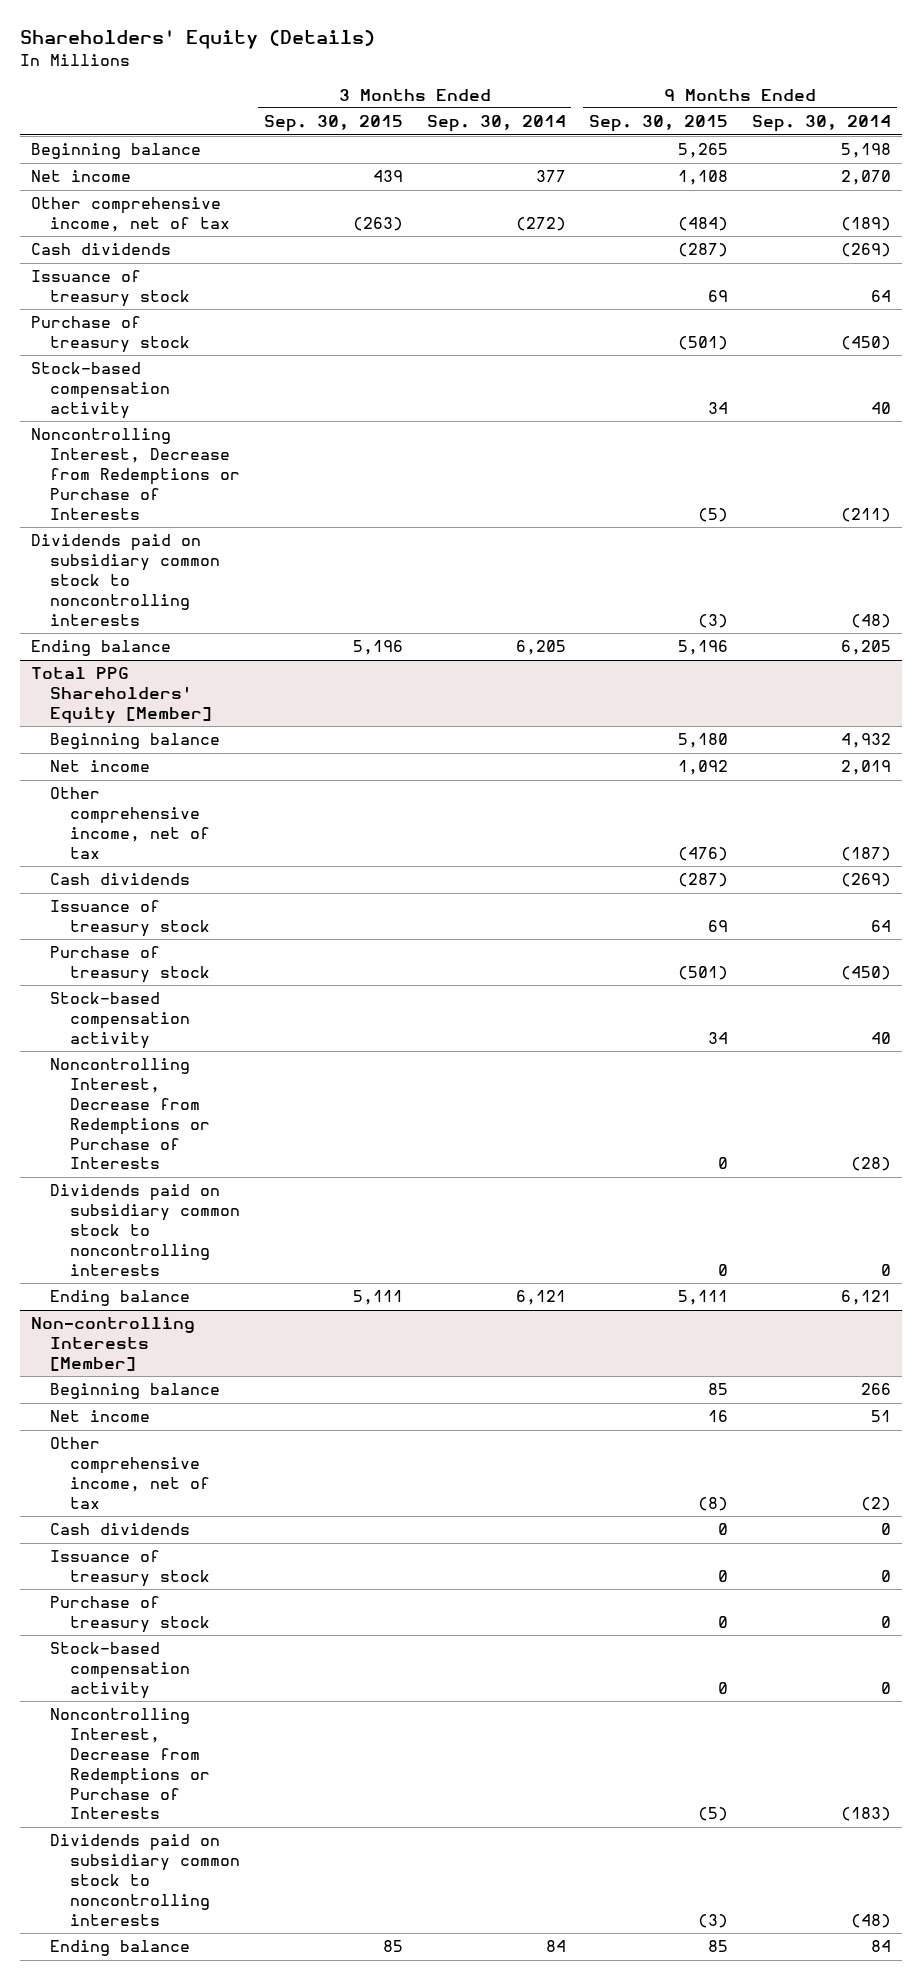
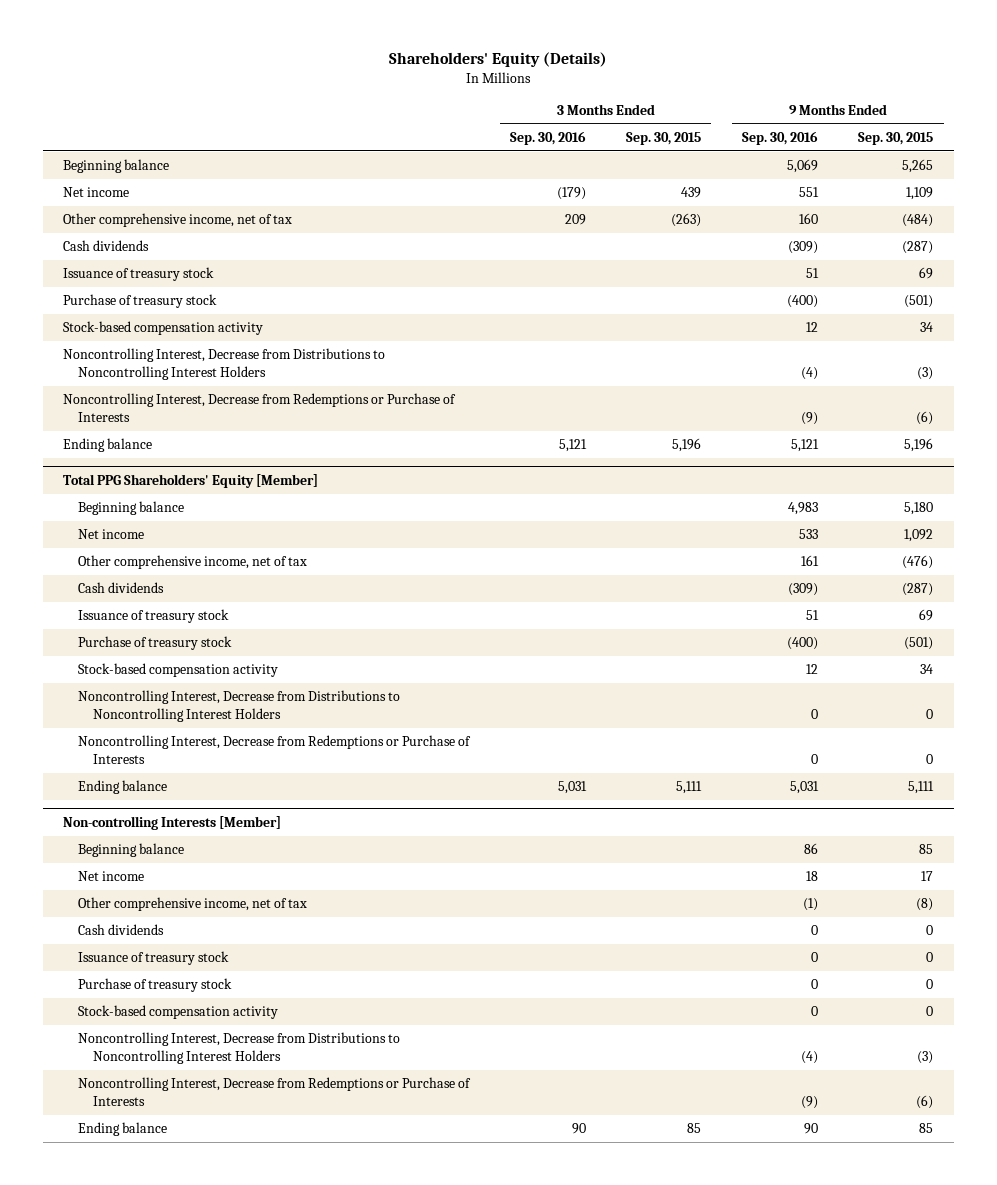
- | 3 Months Ended Sep. 30, 2015 | 3 Months Ended Sep. 30, 2014 | 9 Months Ended Sep. 30, 2015 | 9 Months Ended Sep. 30, 2014
+ | 3 Months Ended Sep. 30, 2016 | 3 Months Ended Sep. 30, 2015 | 9 Months Ended Sep. 30, 2016 | 9 Months Ended Sep. 30, 2015
- Net income | 439 | 377 | 1,108 | 2,070
+ Net income | (179) | 439 | 551 | 1,109
- Noncontrolling Interest, Decrease from Redemptions or Purchase of Interests | | | (5) | (211)
- Dividends paid on subsidiary common stock to noncontrolling interests | | | (3) | (48)
+ Noncontrolling Interest, Decrease from Distributions to Noncontrolling Interest Holders | | | (4) | (3)
+ Noncontrolling Interest, Decrease from Redemptions or Purchase of Interests | | | (9) | (6)
@ Total PPG Shareholders' Equity [Member]
+ Noncontrolling Interest, Decrease from Distributions to Noncontrolling Interest Holders | | | 0 | 0
- Dividends paid on subsidiary common stock to noncontrolling interests | | | 0 | 0
@ Non-controlling Interests [Member]
- Net income | | | 16 | 51
+ Net income | | | 18 | 17
- Noncontrolling Interest, Decrease from Redemptions or Purchase of Interests | | | (5) | (183)
- Dividends paid on subsidiary common stock to noncontrolling interests | | | (3) | (48)
+ Noncontrolling Interest, Decrease from Distributions to Noncontrolling Interest Holders | | | (4) | (3)
+ Noncontrolling Interest, Decrease from Redemptions or Purchase of Interests | | | (9) | (6)

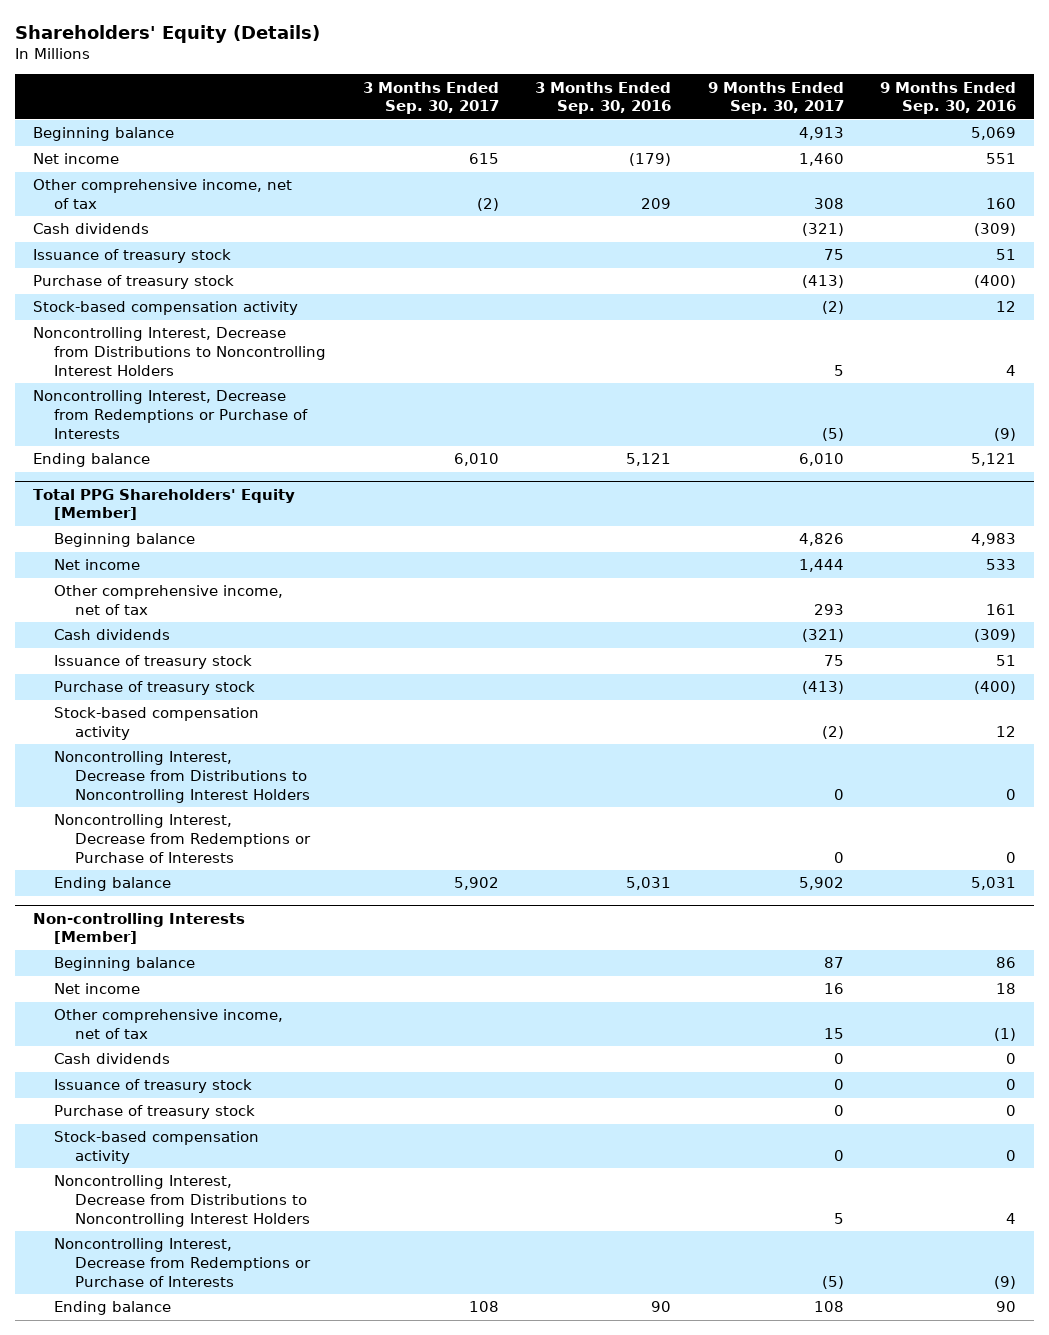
- | 3 Months Ended Sep. 30, 2016 | 3 Months Ended Sep. 30, 2015 | 9 Months Ended Sep. 30, 2016 | 9 Months Ended Sep. 30, 2015
+ | 3 Months Ended Sep. 30, 2017 | 3 Months Ended Sep. 30, 2016 | 9 Months Ended Sep. 30, 2017 | 9 Months Ended Sep. 30, 2016
- Noncontrolling Interest, Decrease from Distributions to Noncontrolling Interest Holders | | | (4) | (3)
+ Noncontrolling Interest, Decrease from Distributions to Noncontrolling Interest Holders | | | 5 | 4
@ Non-controlling Interests [Member]
- Noncontrolling Interest, Decrease from Distributions to Noncontrolling Interest Holders | | | (4) | (3)
+ Noncontrolling Interest, Decrease from Distributions to Noncontrolling Interest Holders | | | 5 | 4

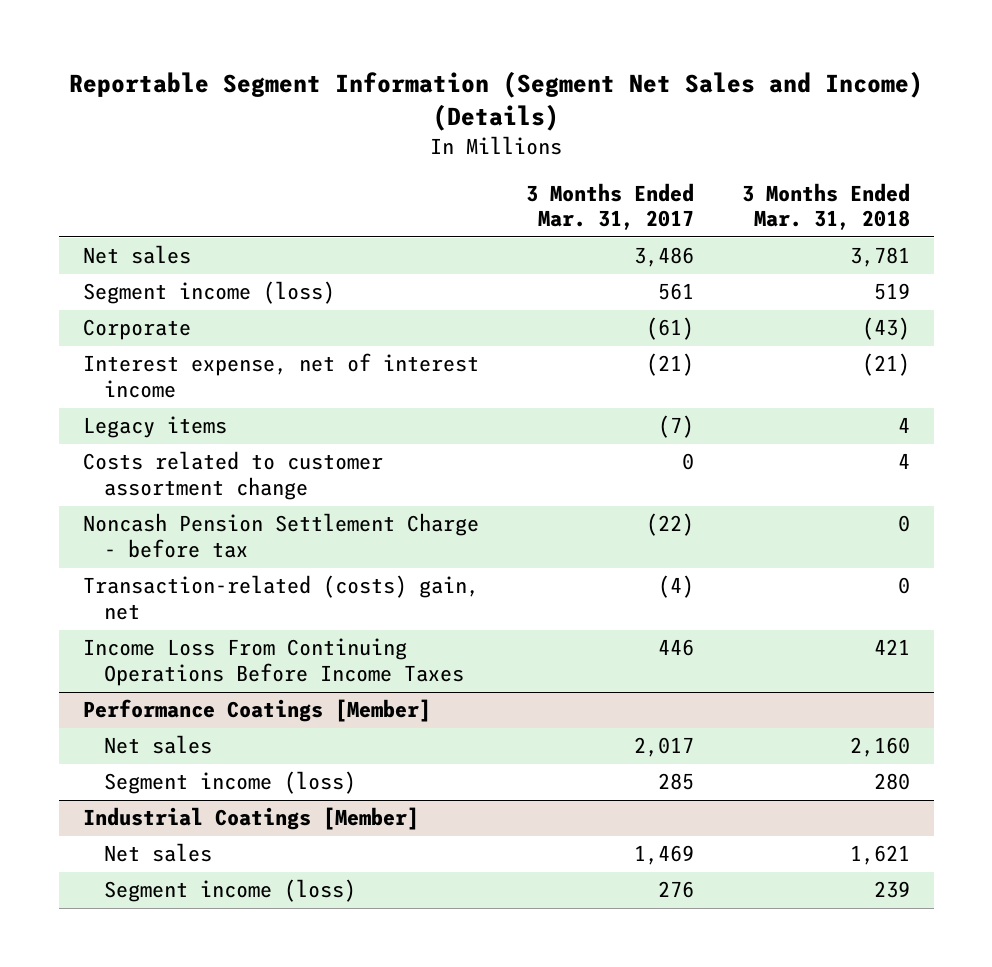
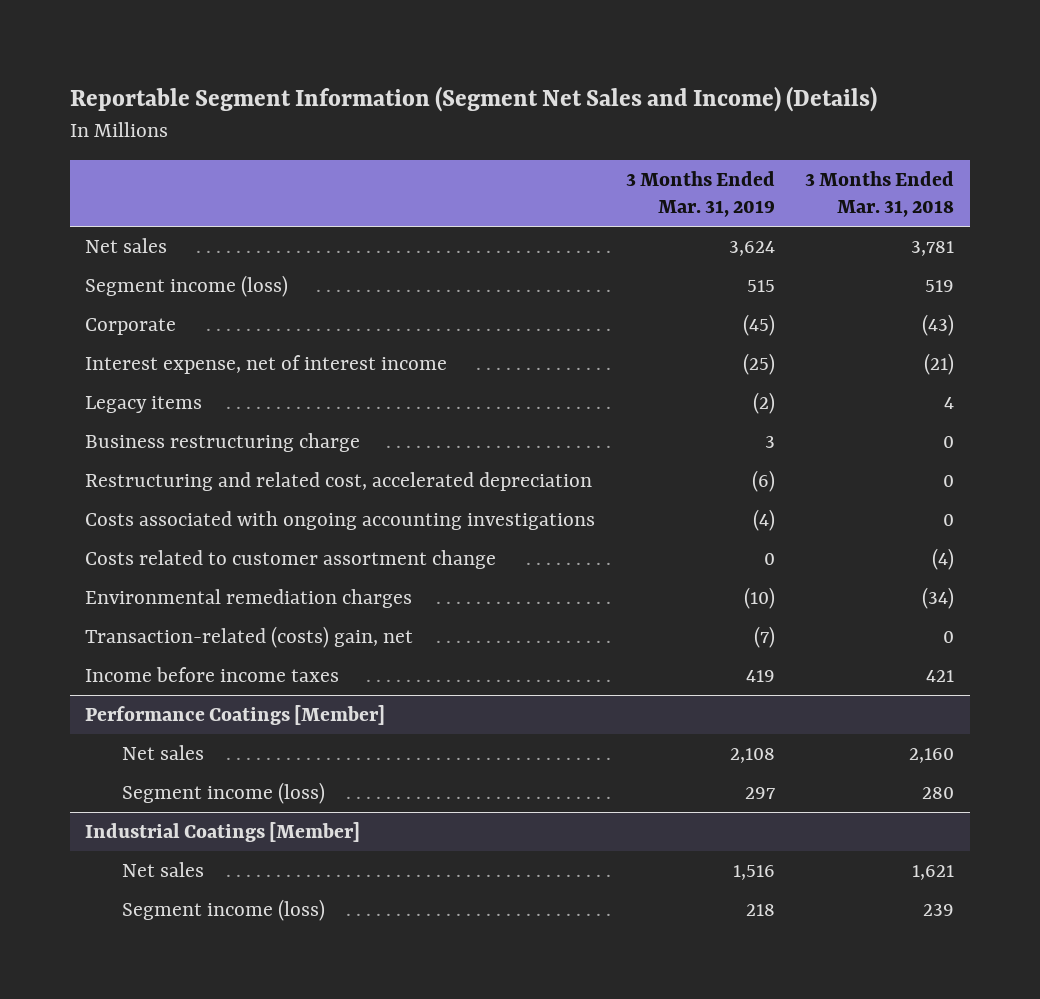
- | 3 Months Ended Mar. 31, 2017 | 3 Months Ended Mar. 31, 2018
+ | 3 Months Ended Mar. 31, 2019 | 3 Months Ended Mar. 31, 2018
- Costs related to customer assortment change | 0 | 4
- Noncash Pension Settlement Charge - before tax | (22) | 0
+ Business restructuring charge | 3 | 0
+ Restructuring and related cost, accelerated depreciation | (6) | 0
+ Costs associated with ongoing accounting investigations | (4) | 0
+ Costs related to customer assortment change | 0 | (4)
+ Environmental remediation charges | (10) | (34)
- Income Loss From Continuing Operations Before Income Taxes | 446 | 421
+ Income before income taxes | 419 | 421

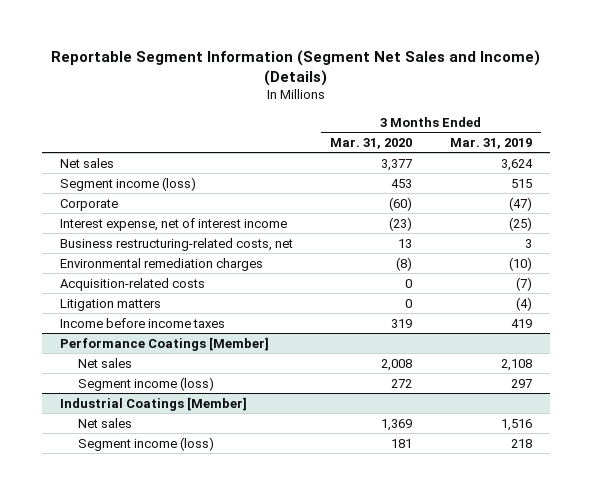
- | 3 Months Ended Mar. 31, 2019 | 3 Months Ended Mar. 31, 2018
+ | 3 Months Ended Mar. 31, 2020 | 3 Months Ended Mar. 31, 2019
- Corporate | (45) | (43)
+ Corporate | (60) | (47)
- Legacy items | (2) | 4
- Business restructuring charge | 3 | 0
- Restructuring and related cost, accelerated depreciation | (6) | 0
- Costs associated with ongoing accounting investigations | (4) | 0
- Costs related to customer assortment change | 0 | (4)
+ Business restructuring-related costs, net | 13 | 3
- Transaction-related (costs) gain, net | (7) | 0
+ Acquisition-related costs | 0 | (7)
+ Litigation matters | 0 | (4)

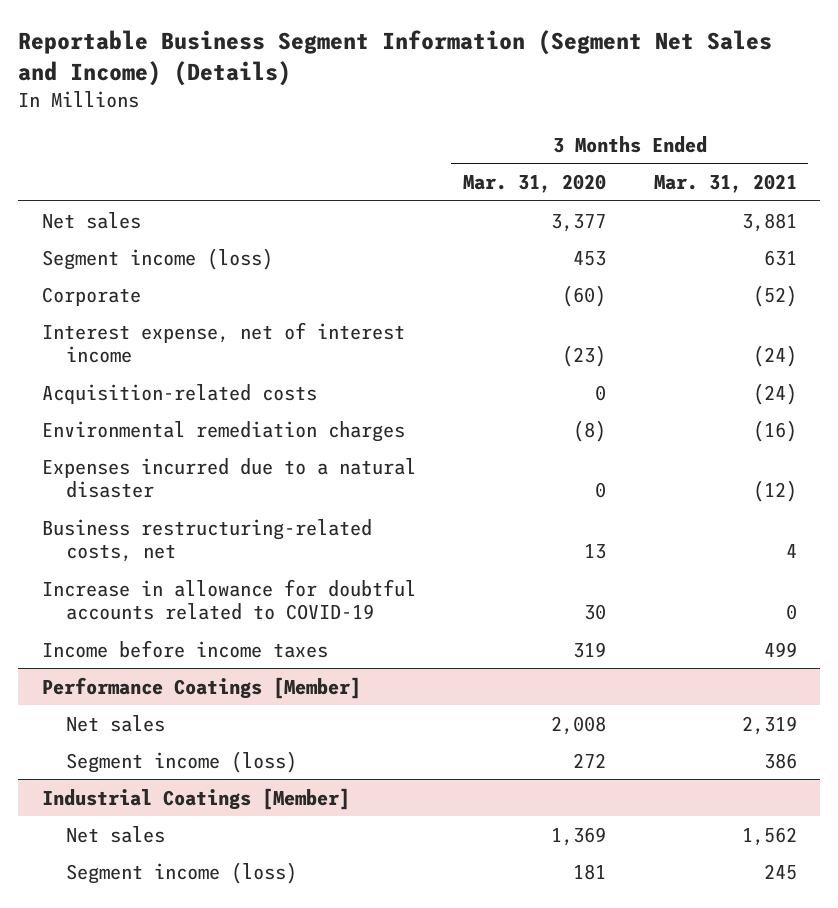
- Reportable Segment Information (Segment Net Sales and Income) (Details)
+ Reportable Business Segment Information (Segment Net Sales and Income) (Details)
- | 3 Months Ended Mar. 31, 2020 | 3 Months Ended Mar. 31, 2019
+ | 3 Months Ended Mar. 31, 2020 | 3 Months Ended Mar. 31, 2021
- Litigation matters | 0 | (4)
moved down: Environmental remediation charges | (8) | (16)
+ Expenses incurred due to a natural disaster | 0 | (12)
moved down: Business restructuring-related costs, net | 13 | 4
+ Increase in allowance for doubtful accounts related to COVID-19 | 30 | 0

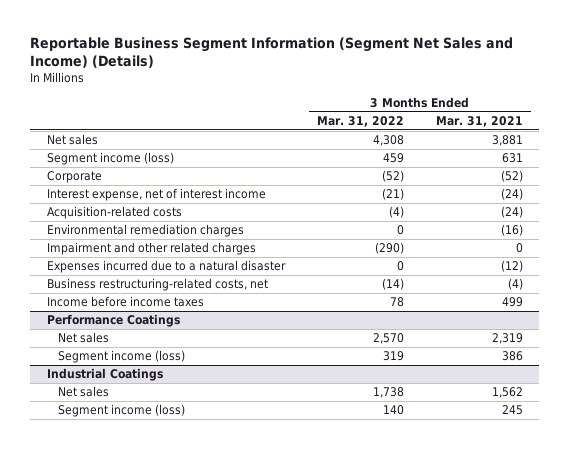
- | 3 Months Ended Mar. 31, 2020 | 3 Months Ended Mar. 31, 2021
+ | 3 Months Ended Mar. 31, 2022 | 3 Months Ended Mar. 31, 2021
+ Impairment and other related charges | (290) | 0
- Business restructuring-related costs, net | 13 | 4
- Increase in allowance for doubtful accounts related to COVID-19 | 30 | 0
+ Business restructuring-related costs, net | (14) | (4)
- Performance Coatings [Member]
+ Performance Coatings
- Industrial Coatings [Member]
+ Industrial Coatings

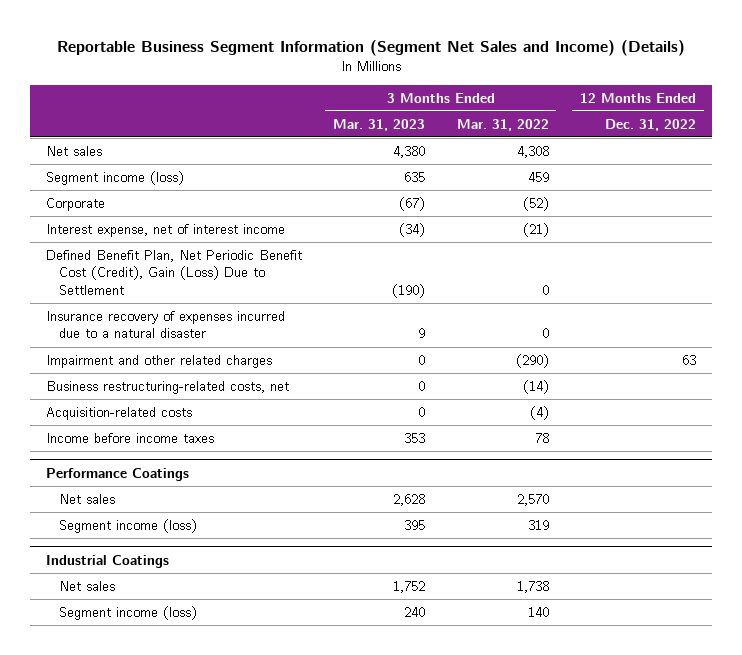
- | 3 Months Ended Mar. 31, 2022 | 3 Months Ended Mar. 31, 2021
+ | 3 Months Ended Mar. 31, 2023 | 3 Months Ended Mar. 31, 2022 | 12 Months Ended Dec. 31, 2022
- Environmental remediation charges | 0 | (16)
+ Defined Benefit Plan, Net Periodic Benefit Cost (Credit), Gain (Loss) Due to Settlement | (190) | 0 |
+ Insurance recovery of expenses incurred due to a natural disaster | 9 | 0 |
- Expenses incurred due to a natural disaster | 0 | (12)
moved down: Acquisition-related costs | 0 | (4) |

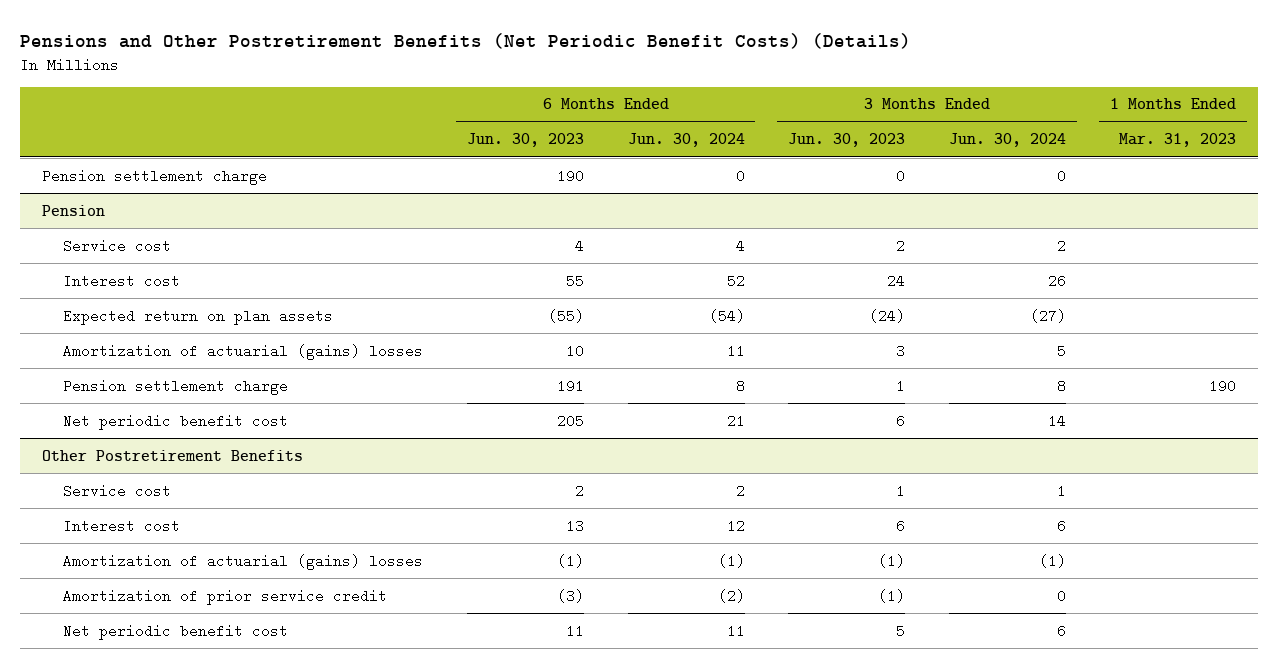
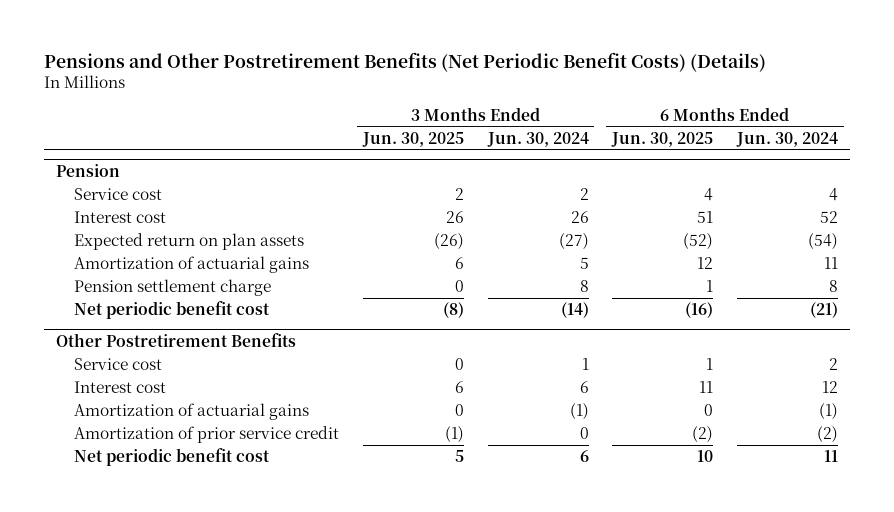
- | 6 Months Ended Jun. 30, 2023 | 6 Months Ended Jun. 30, 2024 | 3 Months Ended Jun. 30, 2023 | 3 Months Ended Jun. 30, 2024 | 1 Months Ended Mar. 31, 2023
+ | 3 Months Ended Jun. 30, 2025 | 3 Months Ended Jun. 30, 2024 | 6 Months Ended Jun. 30, 2025 | 6 Months Ended Jun. 30, 2024
- Pension settlement charge | 190 | 0 | 0 | 0 |
@ Pension
- Amortization of actuarial (gains) losses | 10 | 11 | 3 | 5 |
+ Amortization of actuarial gains | 6 | 5 | 12 | 11
- Net periodic benefit cost | 205 | 21 | 6 | 14 |
+ Net periodic benefit cost | (8) | (14) | (16) | (21)
@ Other Postretirement Benefits
- Amortization of actuarial (gains) losses | (1) | (1) | (1) | (1) |
+ Amortization of actuarial gains | 0 | (1) | 0 | (1)

